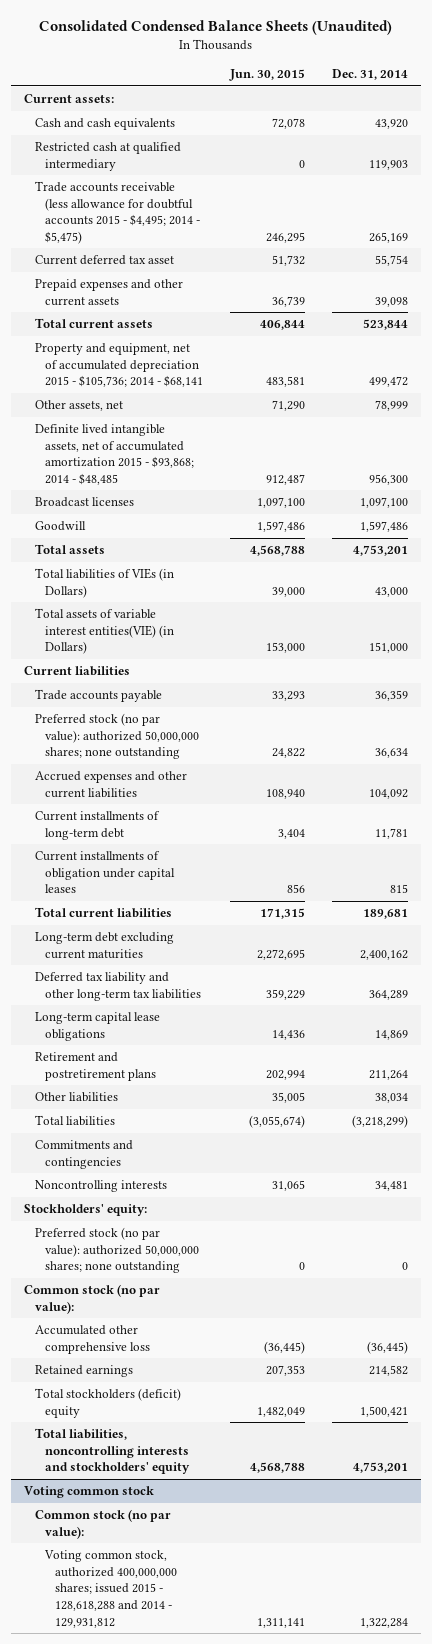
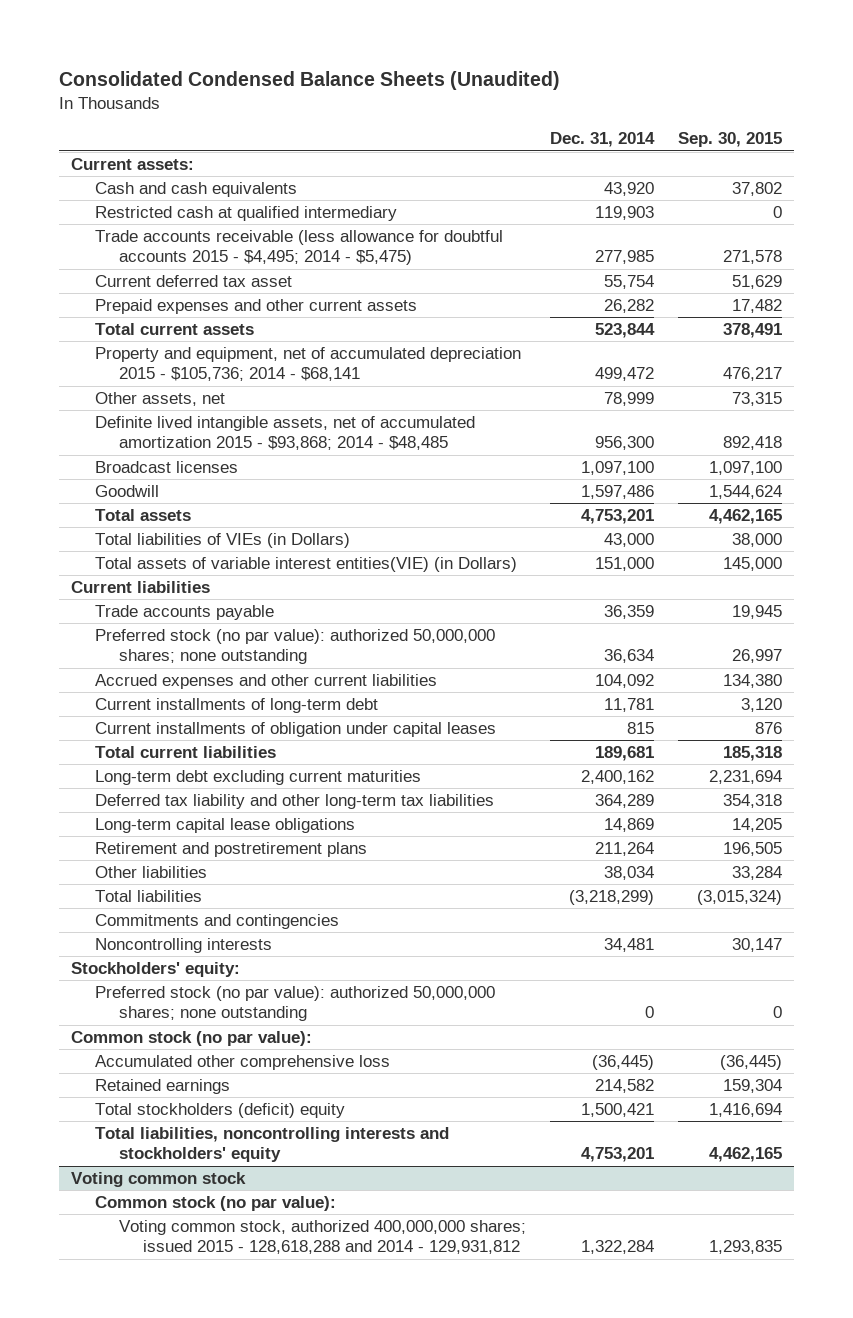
- | Jun. 30, 2015 | Dec. 31, 2014
+ | Dec. 31, 2014 | Sep. 30, 2015
- Trade accounts receivable (less allowance for doubtful accounts 2015 - $4,495; 2014 - $5,475) | 246,295 | 265,169
+ Trade accounts receivable (less allowance for doubtful accounts 2015 - $4,495; 2014 - $5,475) | 277,985 | 271,578
- Prepaid expenses and other current assets | 36,739 | 39,098
+ Prepaid expenses and other current assets | 26,282 | 17,482

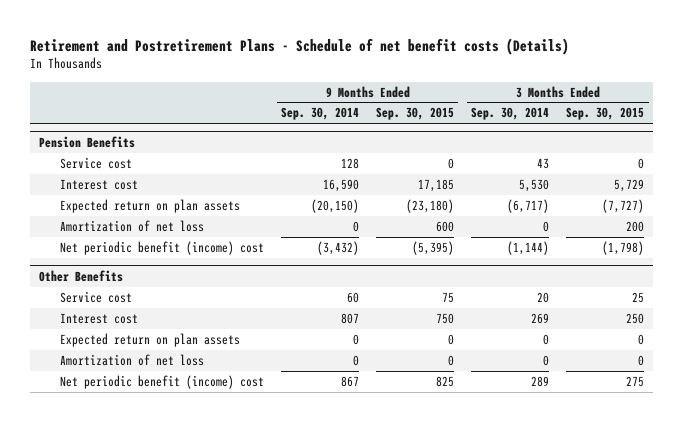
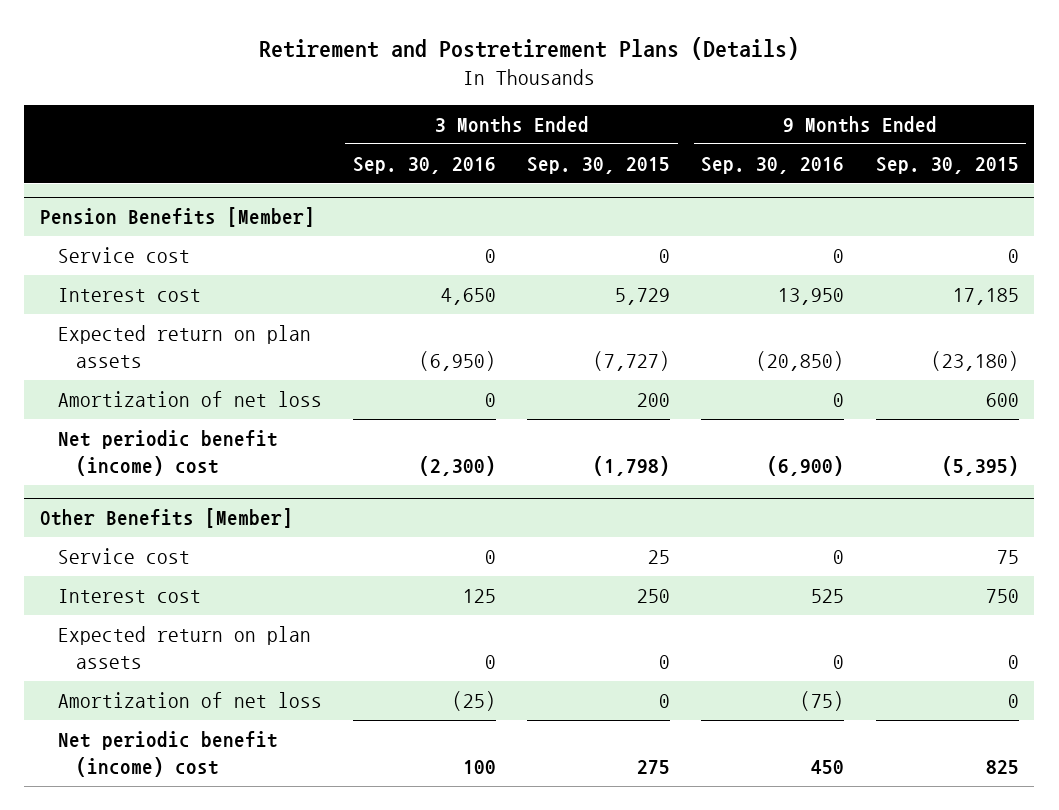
- Retirement and Postretirement Plans - Schedule of net benefit costs (Details)
+ Retirement and Postretirement Plans (Details)
- | 9 Months Ended Sep. 30, 2014 | 9 Months Ended Sep. 30, 2015 | 3 Months Ended Sep. 30, 2014 | 3 Months Ended Sep. 30, 2015
+ | 3 Months Ended Sep. 30, 2016 | 3 Months Ended Sep. 30, 2015 | 9 Months Ended Sep. 30, 2016 | 9 Months Ended Sep. 30, 2015
- Pension Benefits
+ Pension Benefits [Member]
- Other Benefits
+ Other Benefits [Member]

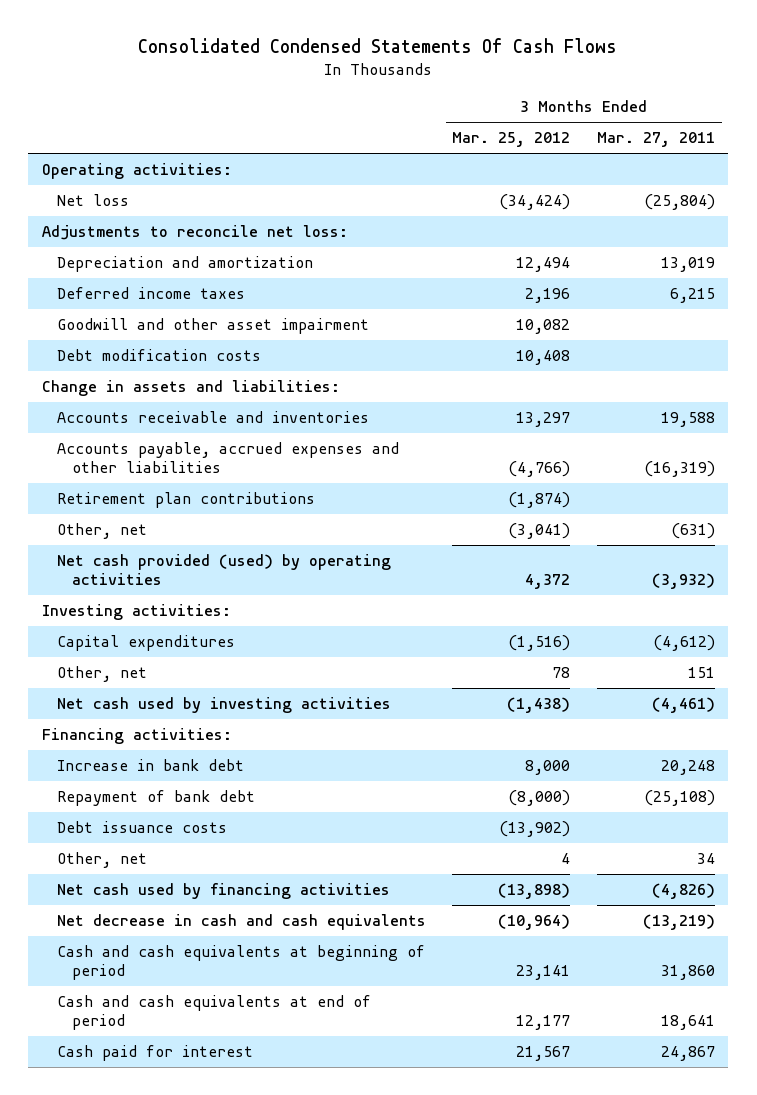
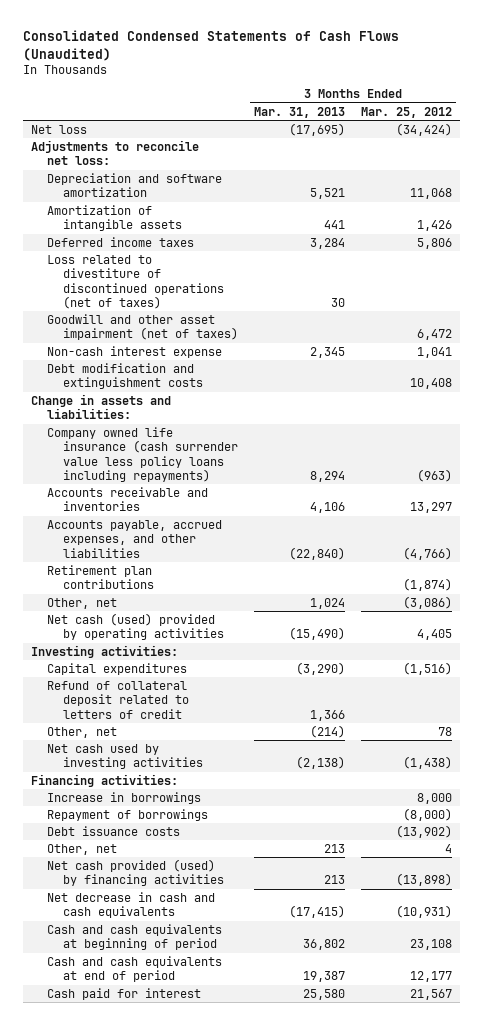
- Consolidated Condensed Statements Of Cash Flows
+ Consolidated Condensed Statements of Cash Flows (Unaudited)
- | 3 Months Ended Mar. 25, 2012 | 3 Months Ended Mar. 27, 2011
+ | 3 Months Ended Mar. 31, 2013 | 3 Months Ended Mar. 25, 2012
- Operating activities:
- Depreciation and amortization | 12,494 | 13,019
- Deferred income taxes | 2,196 | 6,215
- Goodwill and other asset impairment | 10,082 |
- Debt modification costs | 10,408 |
+ Depreciation and software amortization | 5,521 | 11,068
+ Amortization of intangible assets | 441 | 1,426
+ Deferred income taxes | 3,284 | 5,806
+ Loss related to divestiture of discontinued operations (net of taxes) | 30 |
+ Goodwill and other asset impairment (net of taxes) | | 6,472
+ Non-cash interest expense | 2,345 | 1,041
+ Debt modification and extinguishment costs | | 10,408
+ Company owned life insurance (cash surrender value less policy loans including repayments) | 8,294 | (963)
- Accounts payable, accrued expenses and other liabilities | (4,766) | (16,319)
+ Accounts payable, accrued expenses, and other liabilities | (22,840) | (4,766)
- Other, net | (3,041) | (631)
- Net cash provided (used) by operating activities | 4,372 | (3,932)
+ Other, net | 1,024 | (3,086)
+ Net cash (used) provided by operating activities | (15,490) | 4,405
+ Refund of collateral deposit related to letters of credit | 1,366 |
- Increase in bank debt | 8,000 | 20,248
- Repayment of bank debt | (8,000) | (25,108)
+ Increase in borrowings | | 8,000
+ Repayment of borrowings | | (8,000)
- Net cash used by financing activities | (13,898) | (4,826)
- Net decrease in cash and cash equivalents | (10,964) | (13,219)
- Cash and cash equivalents at beginning of period | 23,141 | 31,860
+ Net cash provided (used) by financing activities | 213 | (13,898)
+ Net decrease in cash and cash equivalents | (17,415) | (10,931)
+ Cash and cash equivalents at beginning of period | 36,802 | 23,108

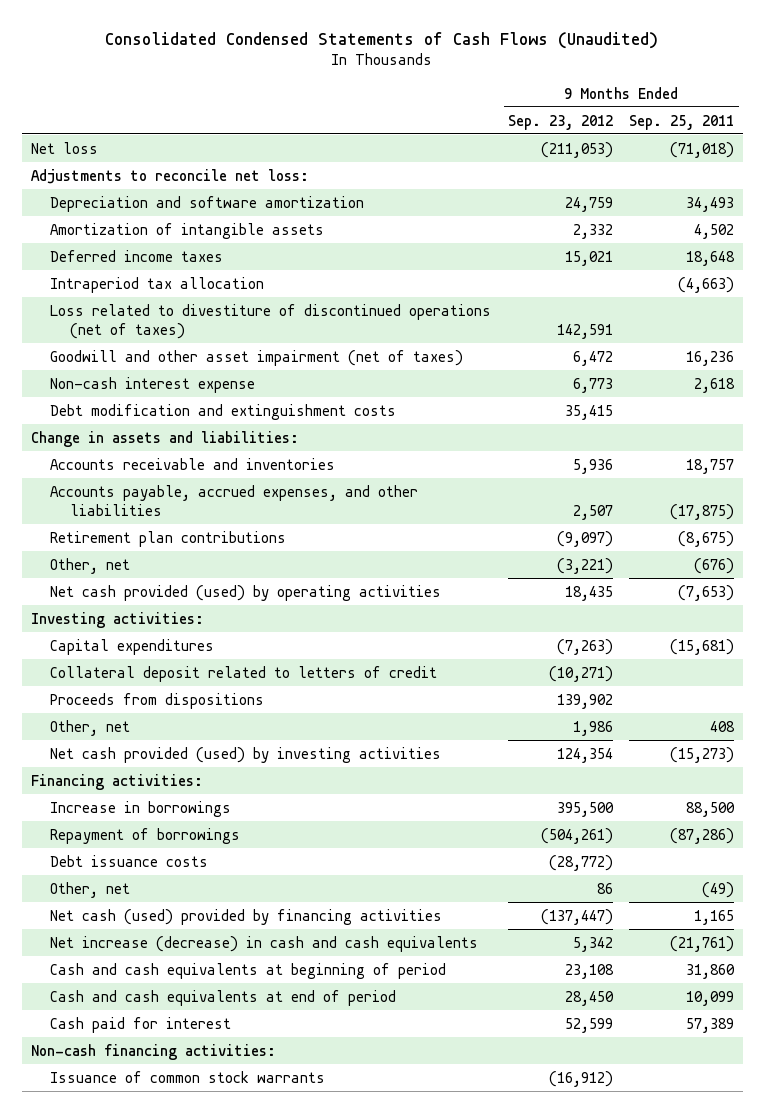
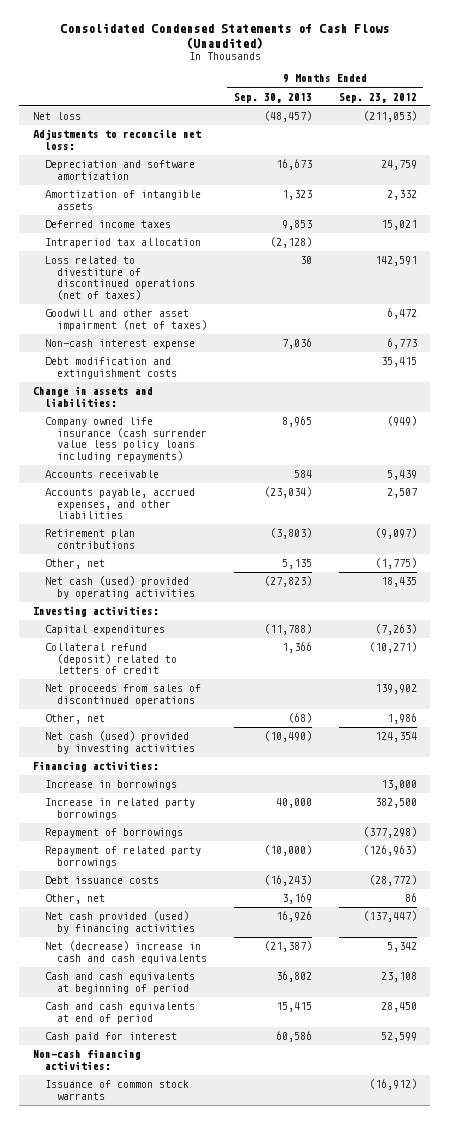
- | 9 Months Ended Sep. 23, 2012 | 9 Months Ended Sep. 25, 2011
+ | 9 Months Ended Sep. 30, 2013 | 9 Months Ended Sep. 23, 2012
- Accounts receivable and inventories | 5,936 | 18,757
+ Company owned life insurance (cash surrender value less policy loans including repayments) | 8,965 | (949)
+ Accounts receivable | 584 | 5,439
- Other, net | (3,221) | (676)
- Net cash provided (used) by operating activities | 18,435 | (7,653)
+ Other, net | 5,135 | (1,775)
+ Net cash (used) provided by operating activities | (27,823) | 18,435
- Collateral deposit related to letters of credit | (10,271) |
- Proceeds from dispositions | 139,902 |
+ Collateral refund (deposit) related to letters of credit | 1,366 | (10,271)
+ Net proceeds from sales of discontinued operations | | 139,902
- Net cash provided (used) by investing activities | 124,354 | (15,273)
+ Net cash (used) provided by investing activities | (10,490) | 124,354
- Increase in borrowings | 395,500 | 88,500
- Repayment of borrowings | (504,261) | (87,286)
+ Increase in borrowings | | 13,000
+ Increase in related party borrowings | 40,000 | 382,500
+ Repayment of borrowings | | (377,298)
+ Repayment of related party borrowings | (10,000) | (126,963)
- Net cash (used) provided by financing activities | (137,447) | 1,165
- Net increase (decrease) in cash and cash equivalents | 5,342 | (21,761)
+ Net cash provided (used) by financing activities | 16,926 | (137,447)
+ Net (decrease) increase in cash and cash equivalents | (21,387) | 5,342

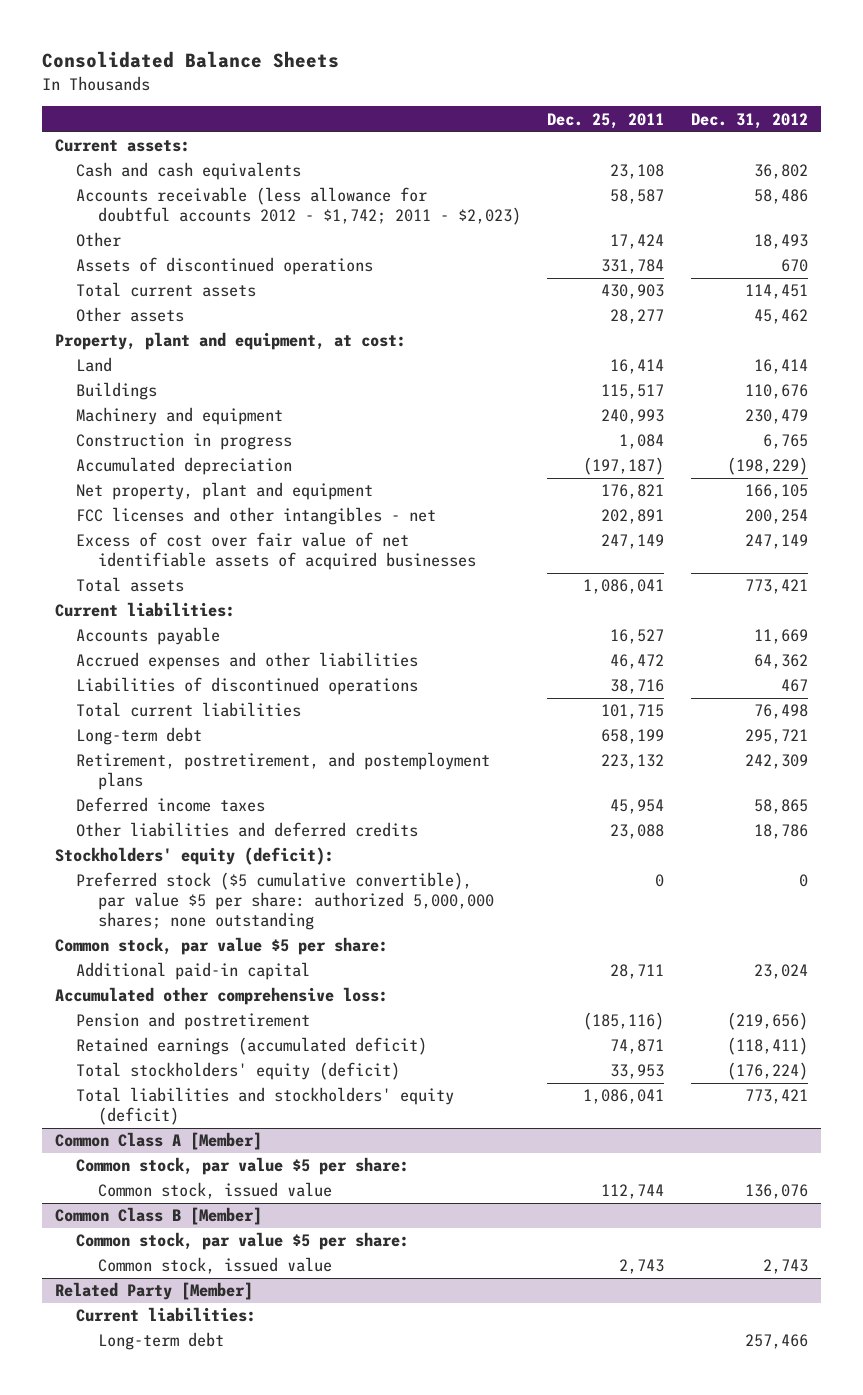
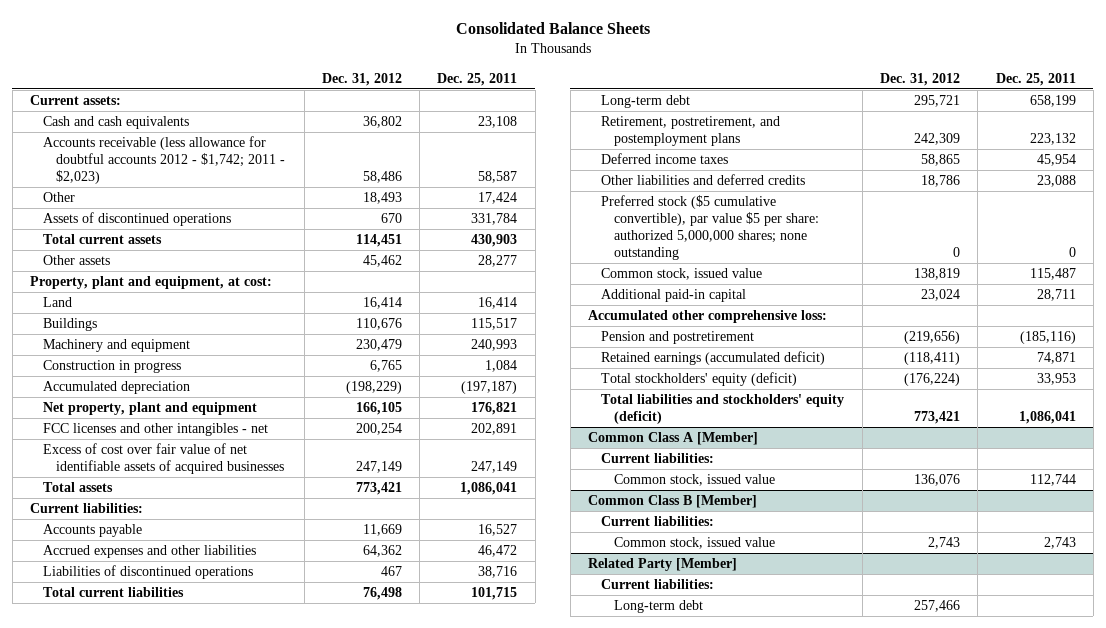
- | Dec. 25, 2011 | Dec. 31, 2012
+ | Dec. 31, 2012 | Dec. 25, 2011
- Stockholders' equity (deficit):
- Common stock, par value $5 per share:
+ Common stock, issued value | 138,819 | 115,487
@ Common Class A [Member]
- Common stock, par value $5 per share:
+ Current liabilities:
@ Common Class B [Member]
- Common stock, par value $5 per share:
+ Current liabilities:

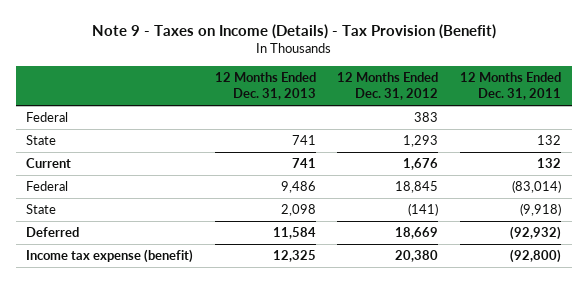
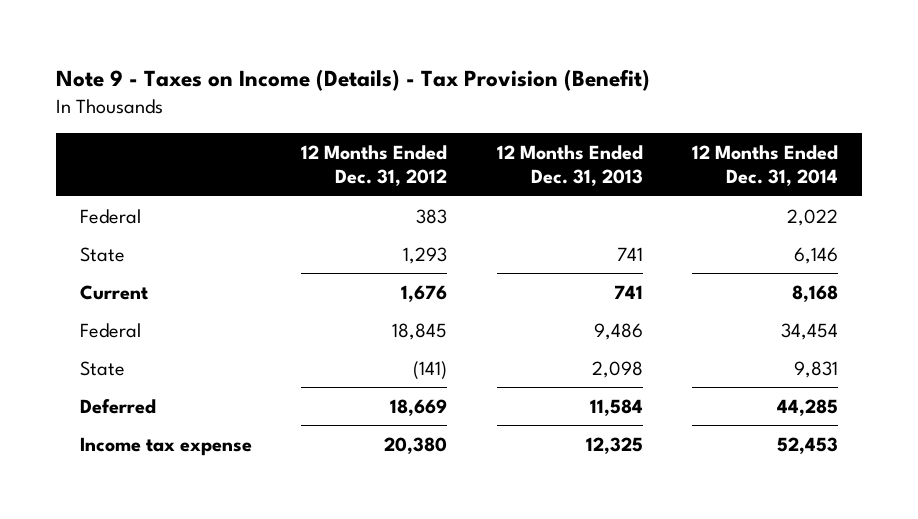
- | 12 Months Ended Dec. 31, 2013 | 12 Months Ended Dec. 31, 2012 | 12 Months Ended Dec. 31, 2011
+ | 12 Months Ended Dec. 31, 2012 | 12 Months Ended Dec. 31, 2013 | 12 Months Ended Dec. 31, 2014
- Income tax expense (benefit) | 12,325 | 20,380 | (92,800)
+ Income tax expense | 20,380 | 12,325 | 52,453

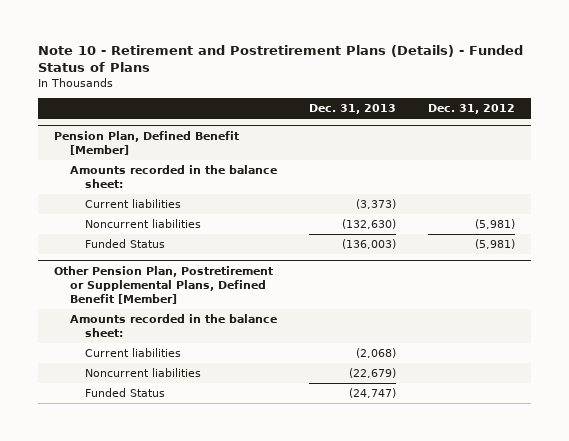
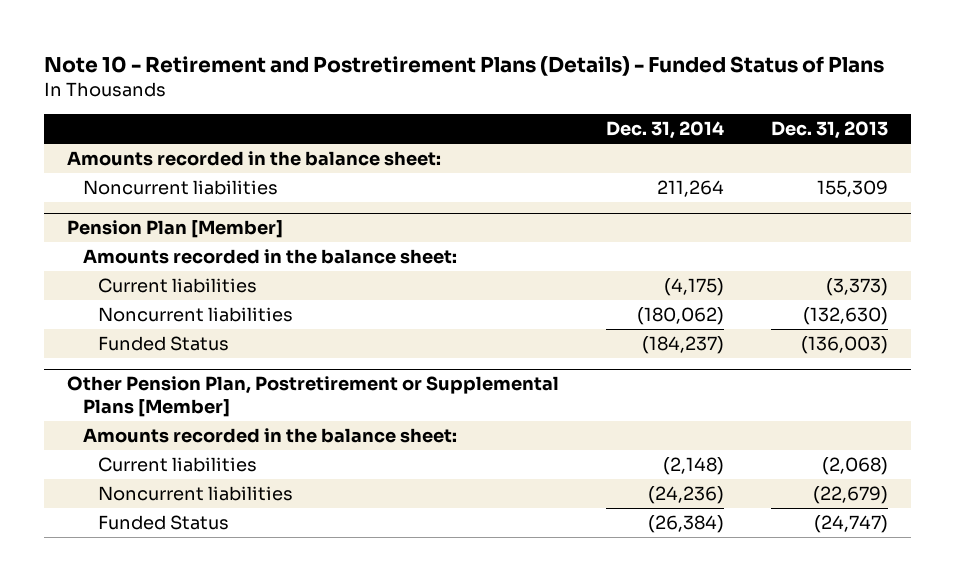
- | Dec. 31, 2013 | Dec. 31, 2012
+ | Dec. 31, 2014 | Dec. 31, 2013
- Pension Plan, Defined Benefit [Member]
+ Noncurrent liabilities | 211,264 | 155,309
+ Pension Plan [Member]
+ Amounts recorded in the balance sheet:
- Other Pension Plan, Postretirement or Supplemental Plans, Defined Benefit [Member]
+ Other Pension Plan, Postretirement or Supplemental Plans [Member]

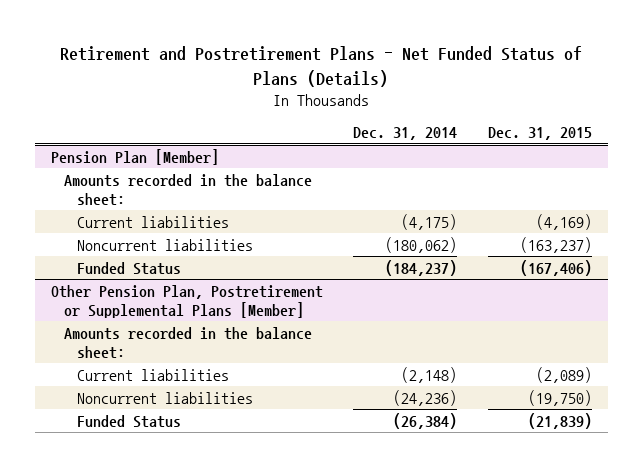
- Note 10 - Retirement and Postretirement Plans (Details) - Funded Status of Plans
+ Retirement and Postretirement Plans - Net Funded Status of Plans (Details)
- | Dec. 31, 2014 | Dec. 31, 2013
+ | Dec. 31, 2014 | Dec. 31, 2015
- Amounts recorded in the balance sheet:
- Noncurrent liabilities | 211,264 | 155,309

